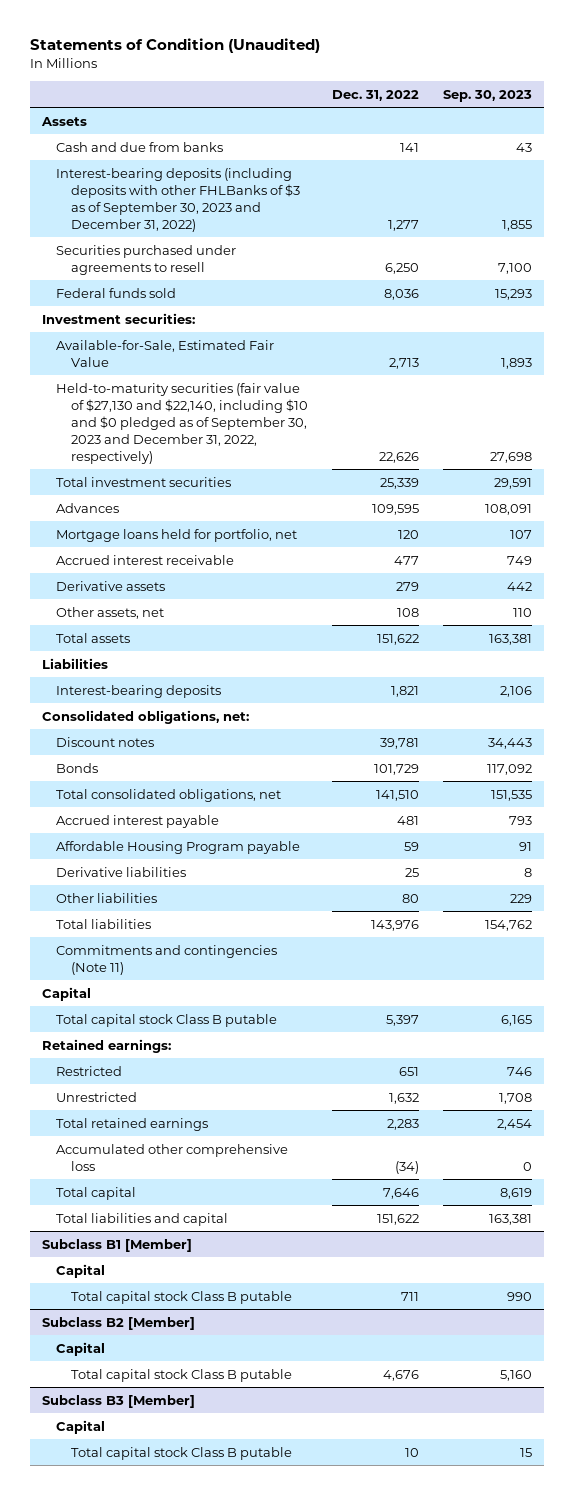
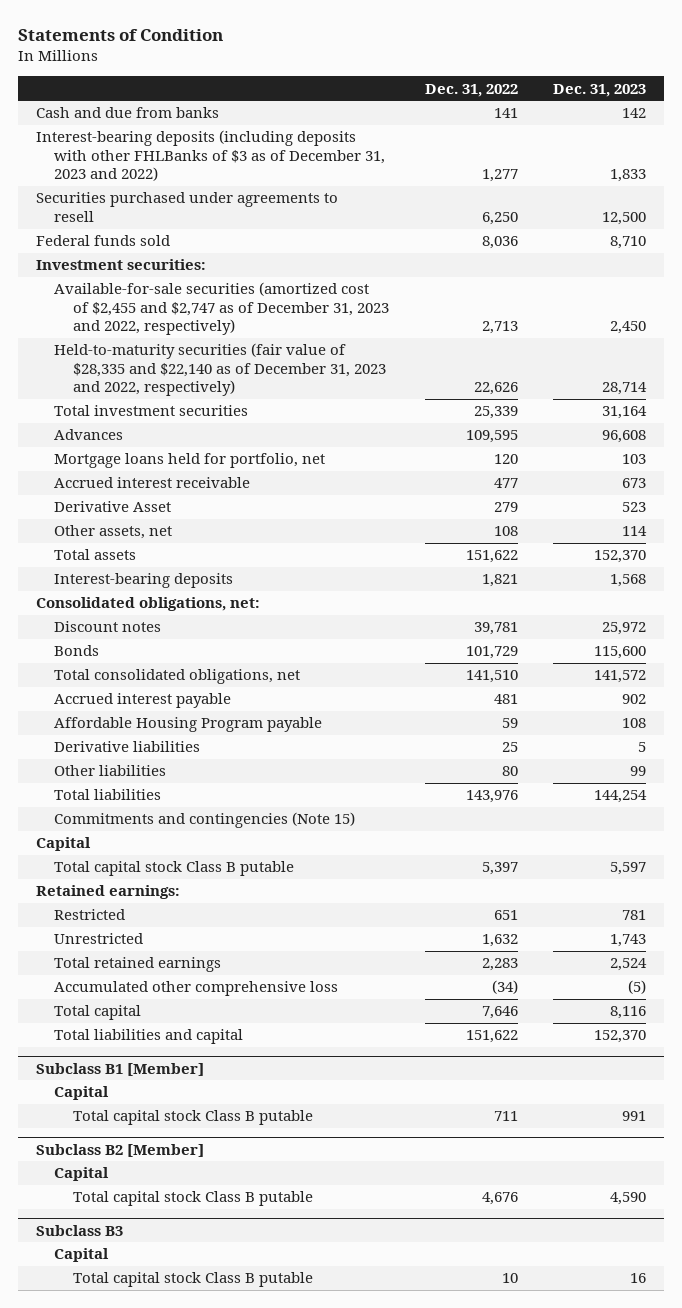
- Statements of Condition (Unaudited)
+ Statements of Condition
- | Dec. 31, 2022 | Sep. 30, 2023
+ | Dec. 31, 2022 | Dec. 31, 2023
- Assets
- Interest-bearing deposits (including deposits with other FHLBanks of $3 as of September 30, 2023 and December 31, 2022) | 1,277 | 1,855
+ Interest-bearing deposits (including deposits with other FHLBanks of $3 as of December 31, 2023 and 2022) | 1,277 | 1,833
- Available-for-Sale, Estimated Fair Value | 2,713 | 1,893
- Held-to-maturity securities (fair value of $27,130 and $22,140, including $10 and $0 pledged as of September 30, 2023 and December 31, 2022, respectively) | 22,626 | 27,698
+ Available-for-sale securities (amortized cost of $2,455 and $2,747 as of December 31, 2023 and 2022, respectively) | 2,713 | 2,450
+ Held-to-maturity securities (fair value of $28,335 and $22,140 as of December 31, 2023 and 2022, respectively) | 22,626 | 28,714
- Derivative assets | 279 | 442
+ Derivative Asset | 279 | 523
- Liabilities
- Commitments and contingencies (Note 11)
+ Commitments and contingencies (Note 15)
- Subclass B3 [Member]
+ Subclass B3

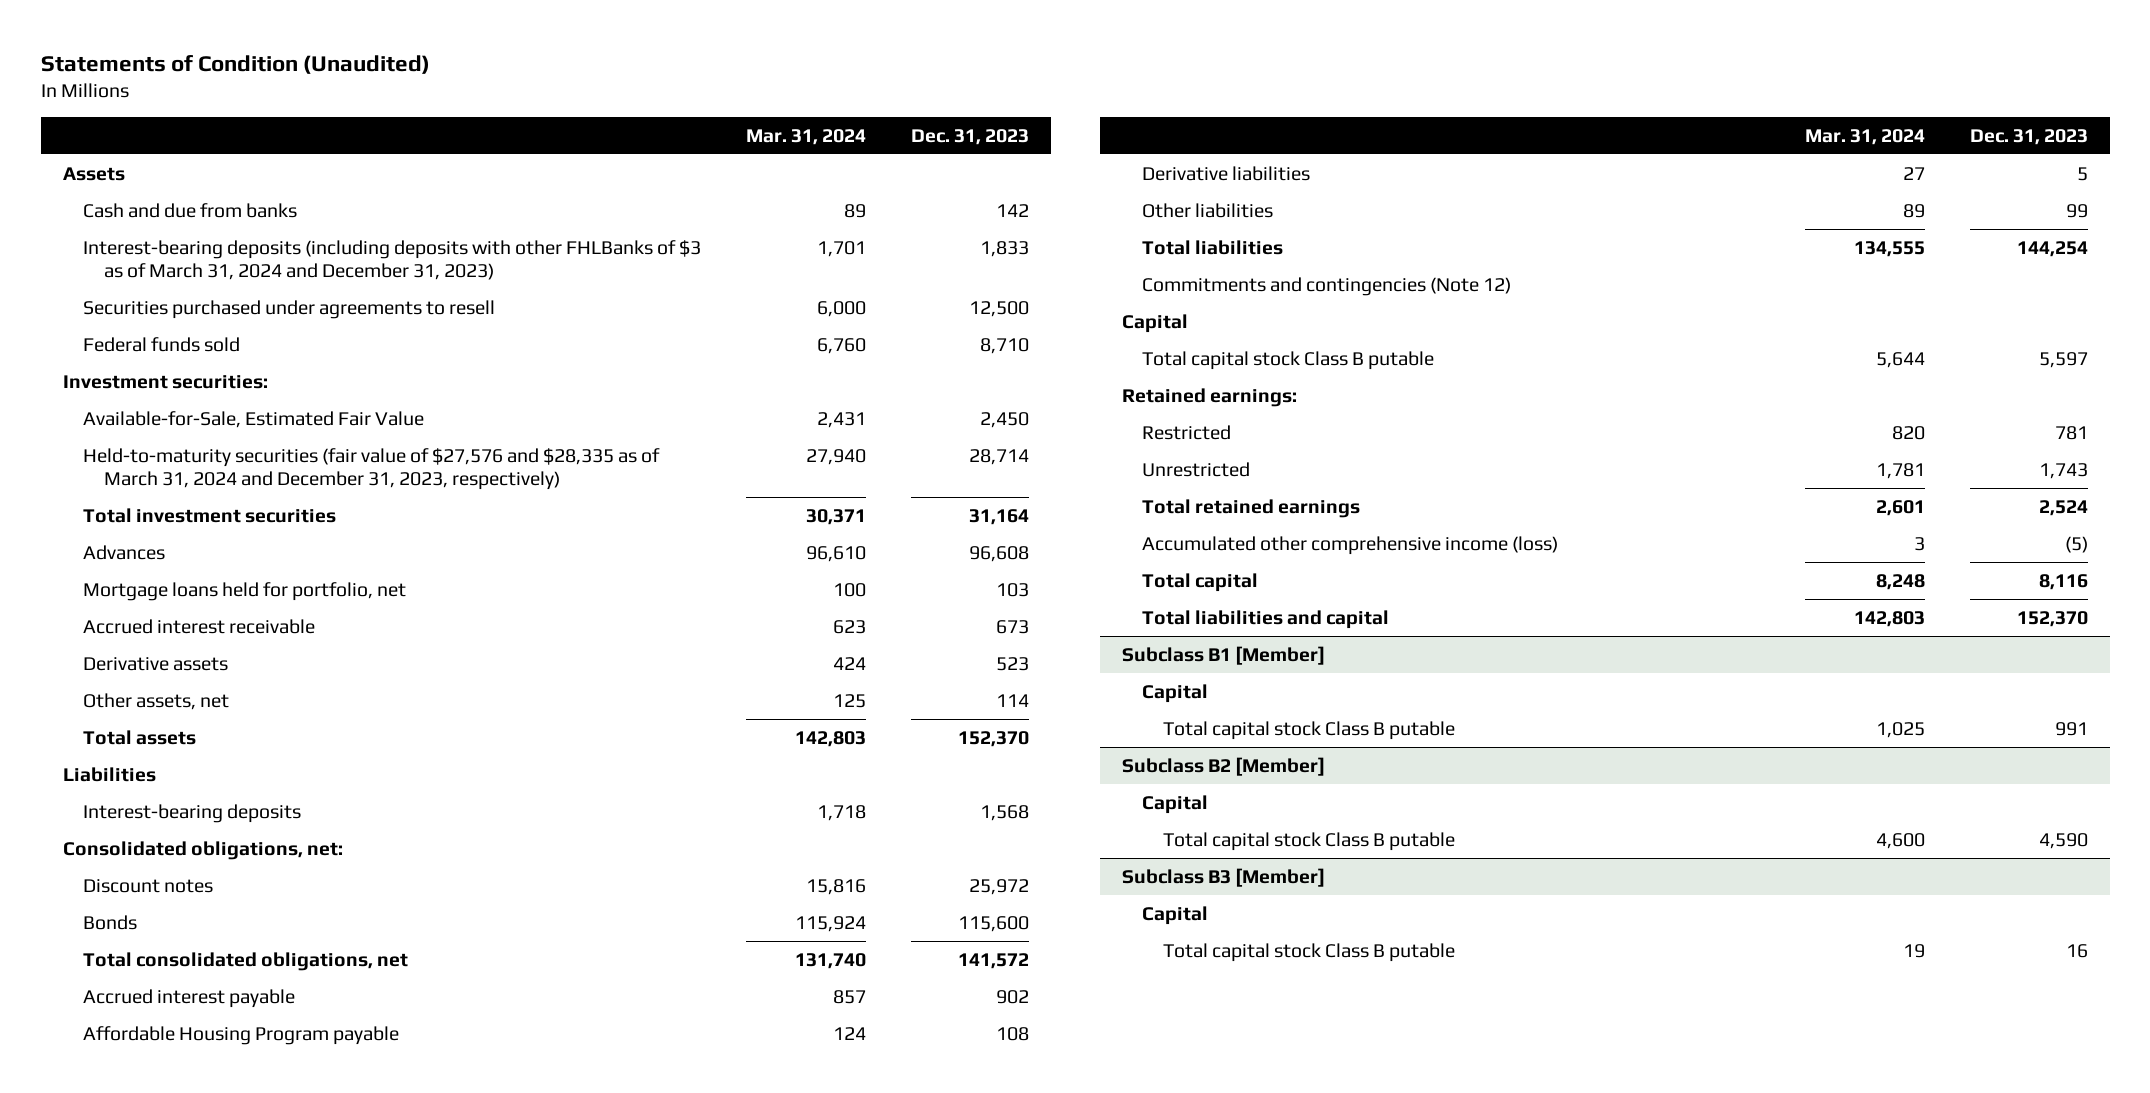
- Statements of Condition
+ Statements of Condition (Unaudited)
- | Dec. 31, 2022 | Dec. 31, 2023
+ | Mar. 31, 2024 | Dec. 31, 2023
+ Assets
- Interest-bearing deposits (including deposits with other FHLBanks of $3 as of December 31, 2023 and 2022) | 1,277 | 1,833
+ Interest-bearing deposits (including deposits with other FHLBanks of $3 as of March 31, 2024 and December 31, 2023) | 1,701 | 1,833
- Available-for-sale securities (amortized cost of $2,455 and $2,747 as of December 31, 2023 and 2022, respectively) | 2,713 | 2,450
- Held-to-maturity securities (fair value of $28,335 and $22,140 as of December 31, 2023 and 2022, respectively) | 22,626 | 28,714
+ Available-for-Sale, Estimated Fair Value | 2,431 | 2,450
+ Held-to-maturity securities (fair value of $27,576 and $28,335 as of March 31, 2024 and December 31, 2023, respectively) | 27,940 | 28,714
- Derivative Asset | 279 | 523
+ Derivative assets | 424 | 523
+ Liabilities
- Commitments and contingencies (Note 15)
+ Commitments and contingencies (Note 12)
- Accumulated other comprehensive loss | (34) | (5)
+ Accumulated other comprehensive income (loss) | 3 | (5)
- Subclass B3
+ Subclass B3 [Member]

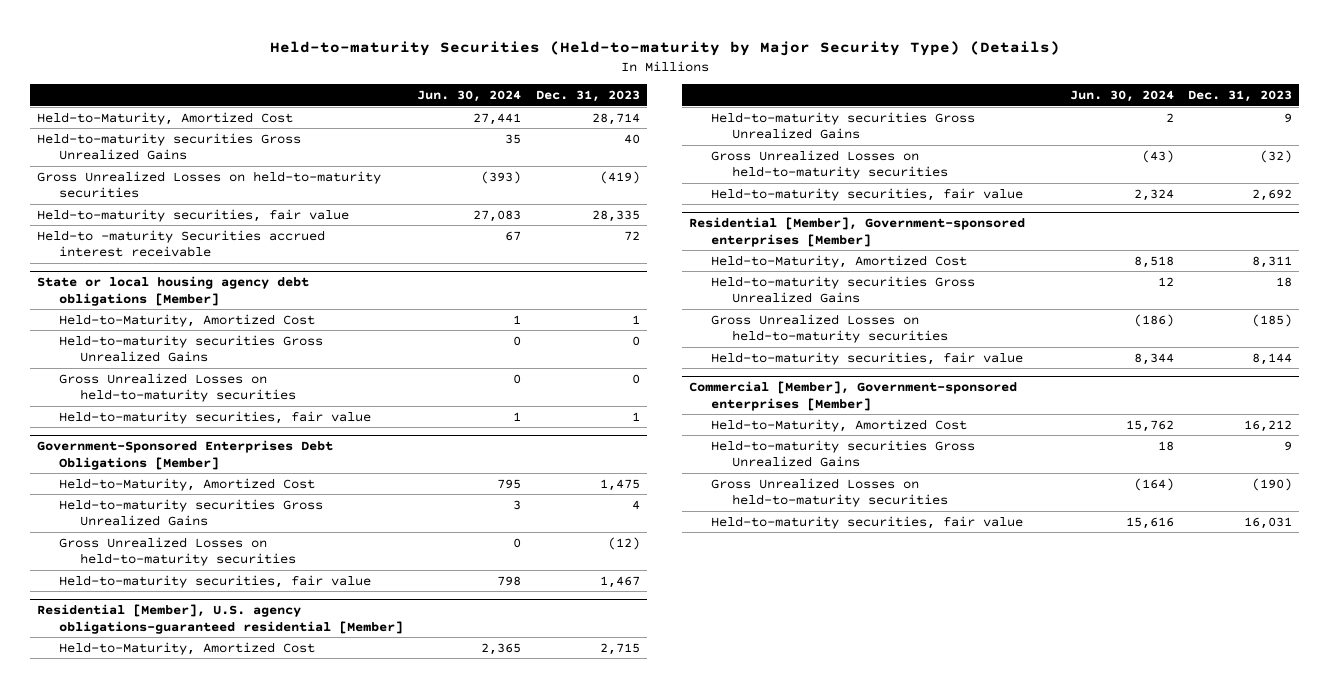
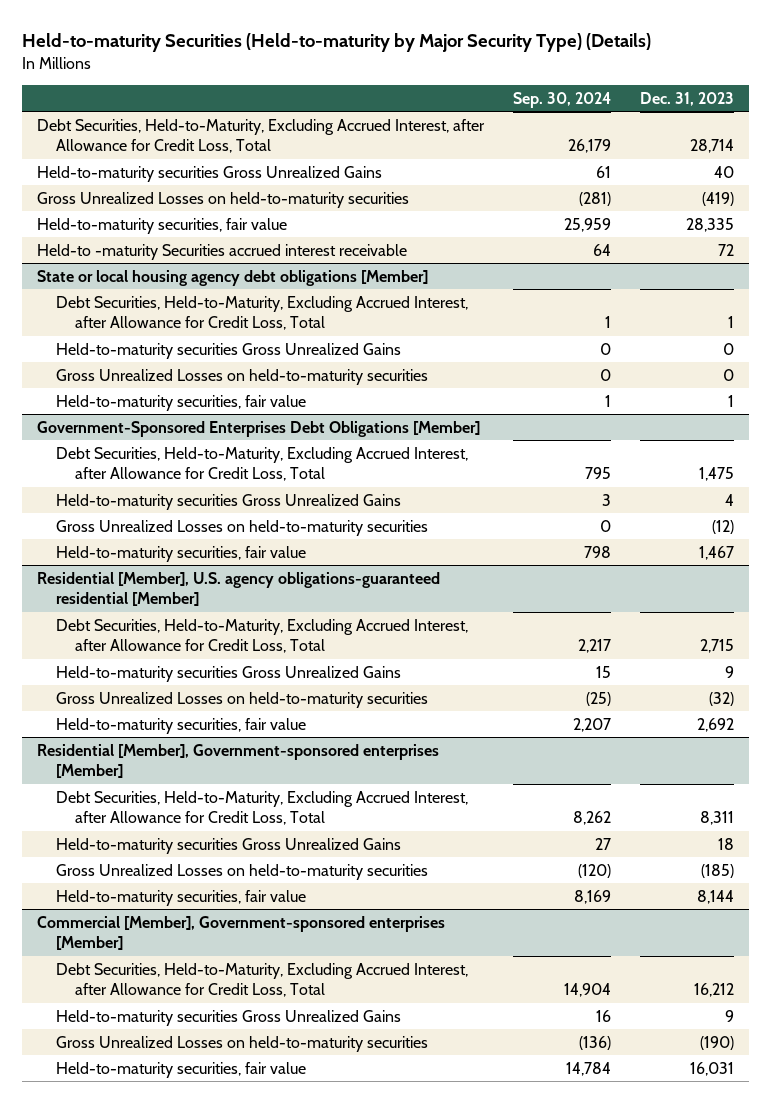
- | Jun. 30, 2024 | Dec. 31, 2023
+ | Sep. 30, 2024 | Dec. 31, 2023
- Held-to-Maturity, Amortized Cost | 27,441 | 28,714
+ Debt Securities, Held-to-Maturity, Excluding Accrued Interest, after Allowance for Credit Loss, Total | 26,179 | 28,714
@ State or local housing agency debt obligations [Member]
- Held-to-Maturity, Amortized Cost | 1 | 1
+ Debt Securities, Held-to-Maturity, Excluding Accrued Interest, after Allowance for Credit Loss, Total | 1 | 1
@ Government-Sponsored Enterprises Debt Obligations [Member]
- Held-to-Maturity, Amortized Cost | 795 | 1,475
+ Debt Securities, Held-to-Maturity, Excluding Accrued Interest, after Allowance for Credit Loss, Total | 795 | 1,475
@ Residential [Member], U.S. agency obligations-guaranteed residential [Member]
- Held-to-Maturity, Amortized Cost | 2,365 | 2,715
+ Debt Securities, Held-to-Maturity, Excluding Accrued Interest, after Allowance for Credit Loss, Total | 2,217 | 2,715
@ Residential [Member], Government-sponsored enterprises [Member]
- Held-to-Maturity, Amortized Cost | 8,518 | 8,311
+ Debt Securities, Held-to-Maturity, Excluding Accrued Interest, after Allowance for Credit Loss, Total | 8,262 | 8,311
@ Commercial [Member], Government-sponsored enterprises [Member]
- Held-to-Maturity, Amortized Cost | 15,762 | 16,212
+ Debt Securities, Held-to-Maturity, Excluding Accrued Interest, after Allowance for Credit Loss, Total | 14,904 | 16,212

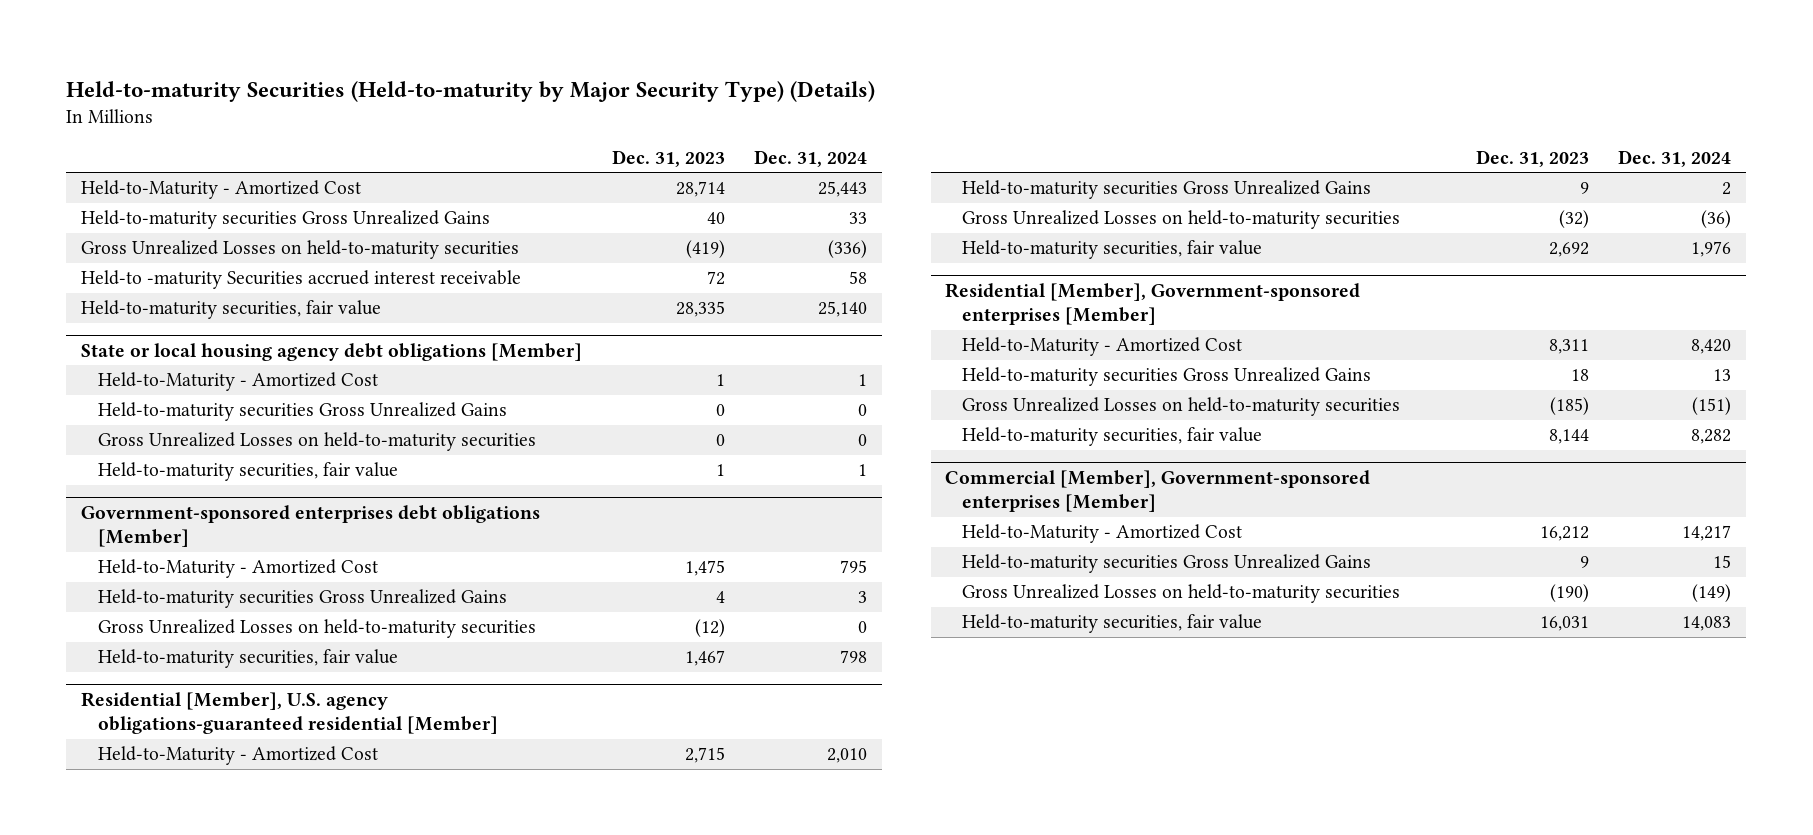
- | Sep. 30, 2024 | Dec. 31, 2023
+ | Dec. 31, 2023 | Dec. 31, 2024
- Debt Securities, Held-to-Maturity, Excluding Accrued Interest, after Allowance for Credit Loss, Total | 26,179 | 28,714
+ Held-to-Maturity - Amortized Cost | 28,714 | 25,443
moved down: Held-to-maturity securities, fair value | 28,335 | 25,140
@ State or local housing agency debt obligations [Member]
- Debt Securities, Held-to-Maturity, Excluding Accrued Interest, after Allowance for Credit Loss, Total | 1 | 1
+ Held-to-Maturity - Amortized Cost | 1 | 1
- Government-Sponsored Enterprises Debt Obligations [Member]
- Debt Securities, Held-to-Maturity, Excluding Accrued Interest, after Allowance for Credit Loss, Total | 795 | 1,475
+ Government-sponsored enterprises debt obligations [Member]
+ Held-to-Maturity - Amortized Cost | 1,475 | 795
@ Residential [Member], U.S. agency obligations-guaranteed residential [Member]
- Debt Securities, Held-to-Maturity, Excluding Accrued Interest, after Allowance for Credit Loss, Total | 2,217 | 2,715
+ Held-to-Maturity - Amortized Cost | 2,715 | 2,010
@ Residential [Member], Government-sponsored enterprises [Member]
- Debt Securities, Held-to-Maturity, Excluding Accrued Interest, after Allowance for Credit Loss, Total | 8,262 | 8,311
+ Held-to-Maturity - Amortized Cost | 8,311 | 8,420
@ Commercial [Member], Government-sponsored enterprises [Member]
- Debt Securities, Held-to-Maturity, Excluding Accrued Interest, after Allowance for Credit Loss, Total | 14,904 | 16,212
+ Held-to-Maturity - Amortized Cost | 16,212 | 14,217

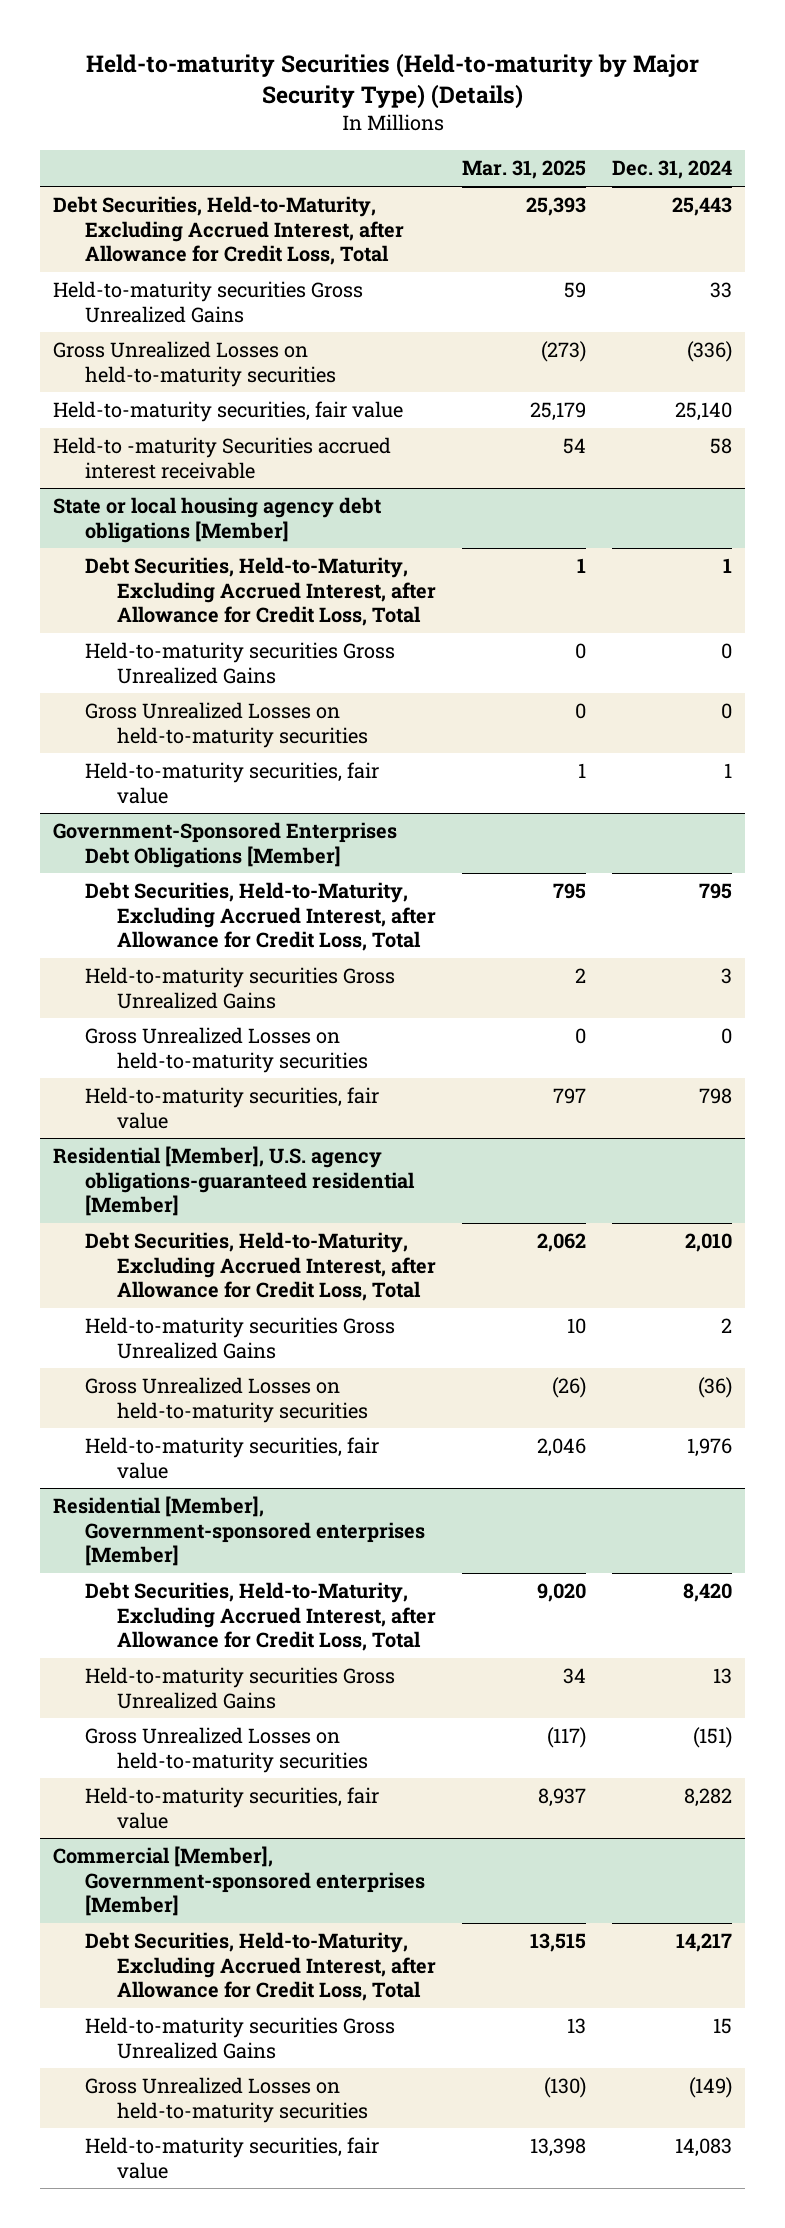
- | Dec. 31, 2023 | Dec. 31, 2024
+ | Mar. 31, 2025 | Dec. 31, 2024
- Held-to-Maturity - Amortized Cost | 28,714 | 25,443
+ Debt Securities, Held-to-Maturity, Excluding Accrued Interest, after Allowance for Credit Loss, Total | 25,393 | 25,443
moved down: Held-to -maturity Securities accrued interest receivable | 54 | 58
@ State or local housing agency debt obligations [Member]
- Held-to-Maturity - Amortized Cost | 1 | 1
+ Debt Securities, Held-to-Maturity, Excluding Accrued Interest, after Allowance for Credit Loss, Total | 1 | 1
- Government-sponsored enterprises debt obligations [Member]
- Held-to-Maturity - Amortized Cost | 1,475 | 795
+ Government-Sponsored Enterprises Debt Obligations [Member]
+ Debt Securities, Held-to-Maturity, Excluding Accrued Interest, after Allowance for Credit Loss, Total | 795 | 795
@ Residential [Member], U.S. agency obligations-guaranteed residential [Member]
- Held-to-Maturity - Amortized Cost | 2,715 | 2,010
+ Debt Securities, Held-to-Maturity, Excluding Accrued Interest, after Allowance for Credit Loss, Total | 2,062 | 2,010
@ Residential [Member], Government-sponsored enterprises [Member]
- Held-to-Maturity - Amortized Cost | 8,311 | 8,420
+ Debt Securities, Held-to-Maturity, Excluding Accrued Interest, after Allowance for Credit Loss, Total | 9,020 | 8,420
@ Commercial [Member], Government-sponsored enterprises [Member]
- Held-to-Maturity - Amortized Cost | 16,212 | 14,217
+ Debt Securities, Held-to-Maturity, Excluding Accrued Interest, after Allowance for Credit Loss, Total | 13,515 | 14,217

